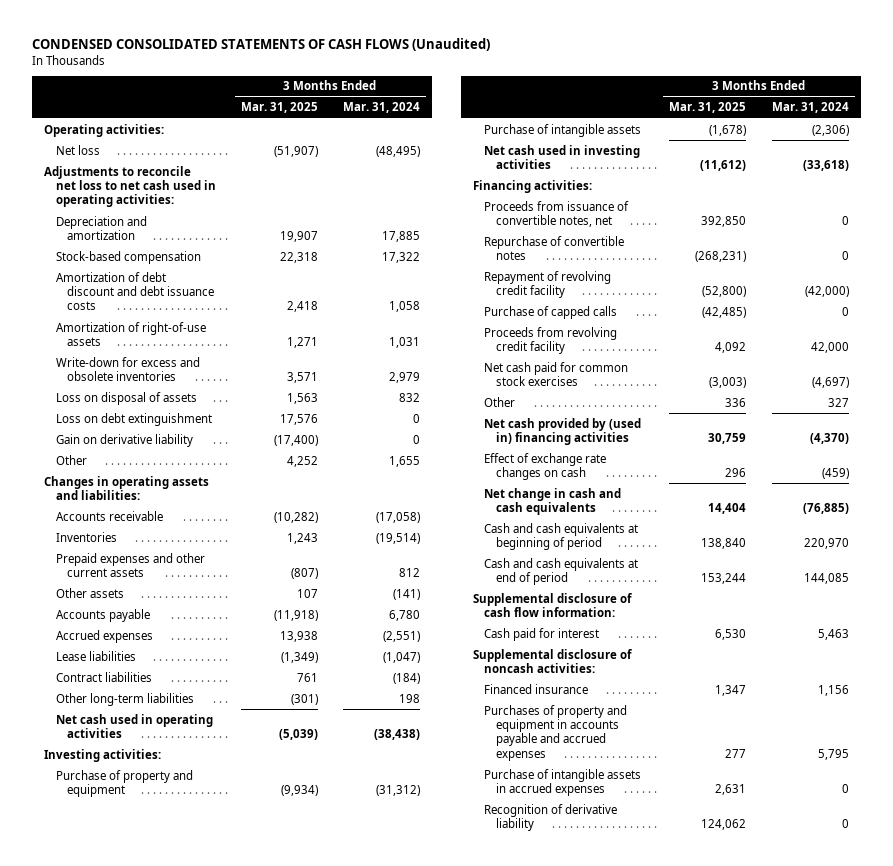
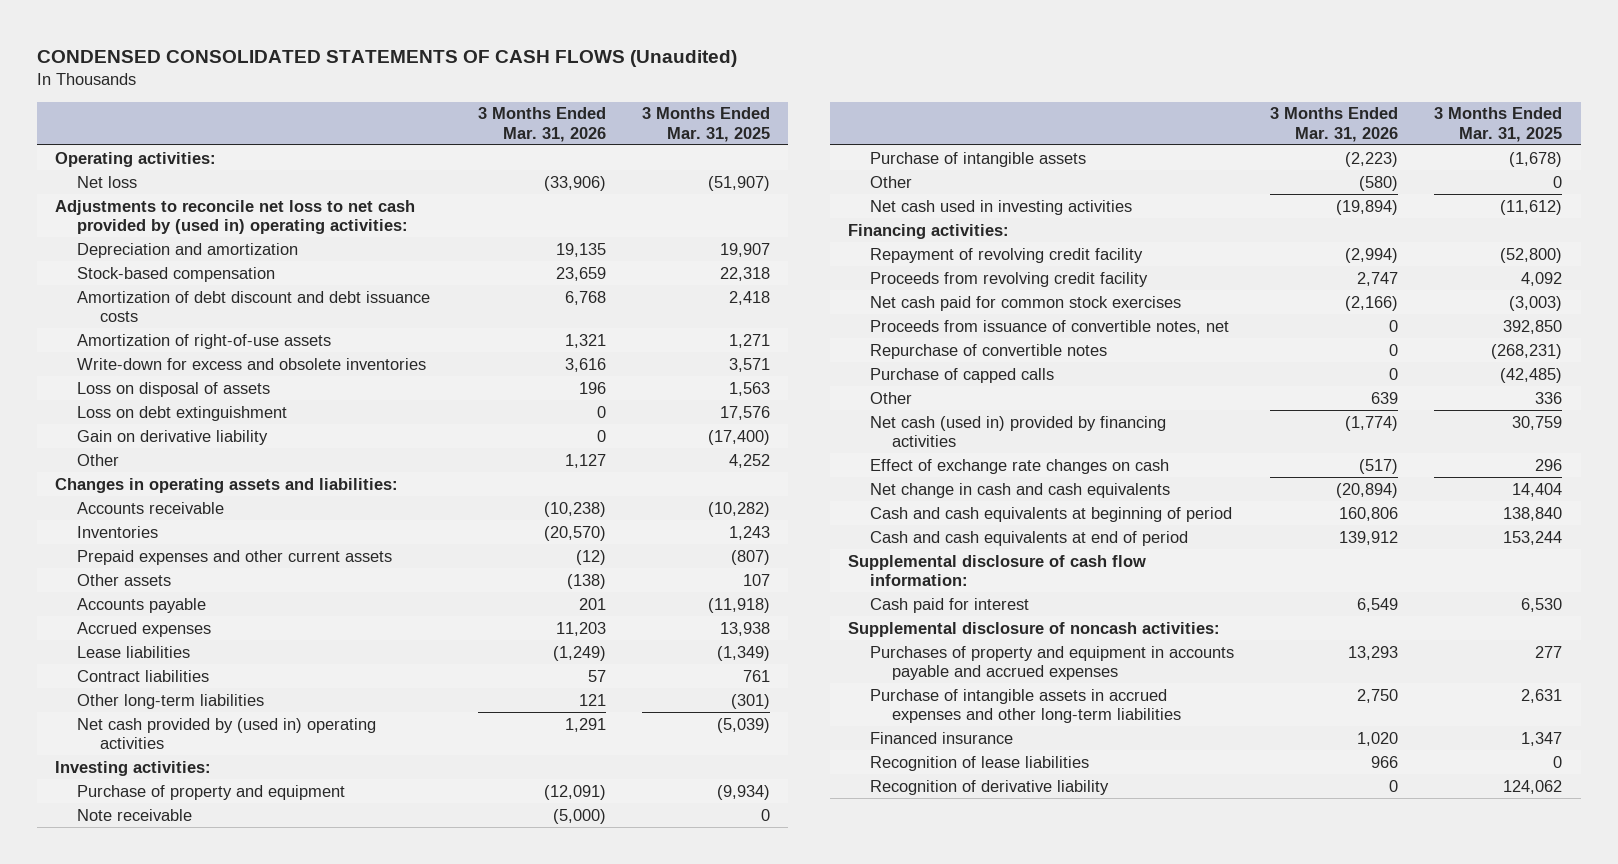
- | 3 Months Ended Mar. 31, 2025 | 3 Months Ended Mar. 31, 2024
+ | 3 Months Ended Mar. 31, 2026 | 3 Months Ended Mar. 31, 2025
- Adjustments to reconcile net loss to net cash used in operating activities:
+ Adjustments to reconcile net loss to net cash provided by (used in) operating activities:
- Net cash used in operating activities | (5,039) | (38,438)
+ Net cash provided by (used in) operating activities | 1,291 | (5,039)
+ Note receivable | (5,000) | 0
+ Other | (580) | 0
moved down: Proceeds from issuance of convertible notes, net | 0 | 392,850
moved down: Repurchase of convertible notes | 0 | (268,231)
moved down: Purchase of capped calls | 0 | (42,485)
- Net cash provided by (used in) financing activities | 30,759 | (4,370)
+ Net cash (used in) provided by financing activities | (1,774) | 30,759
- Purchase of intangible assets in accrued expenses | 2,631 | 0
+ Purchase of intangible assets in accrued expenses and other long-term liabilities | 2,750 | 2,631
moved down: Financed insurance | 1,020 | 1,347
+ Recognition of lease liabilities | 966 | 0

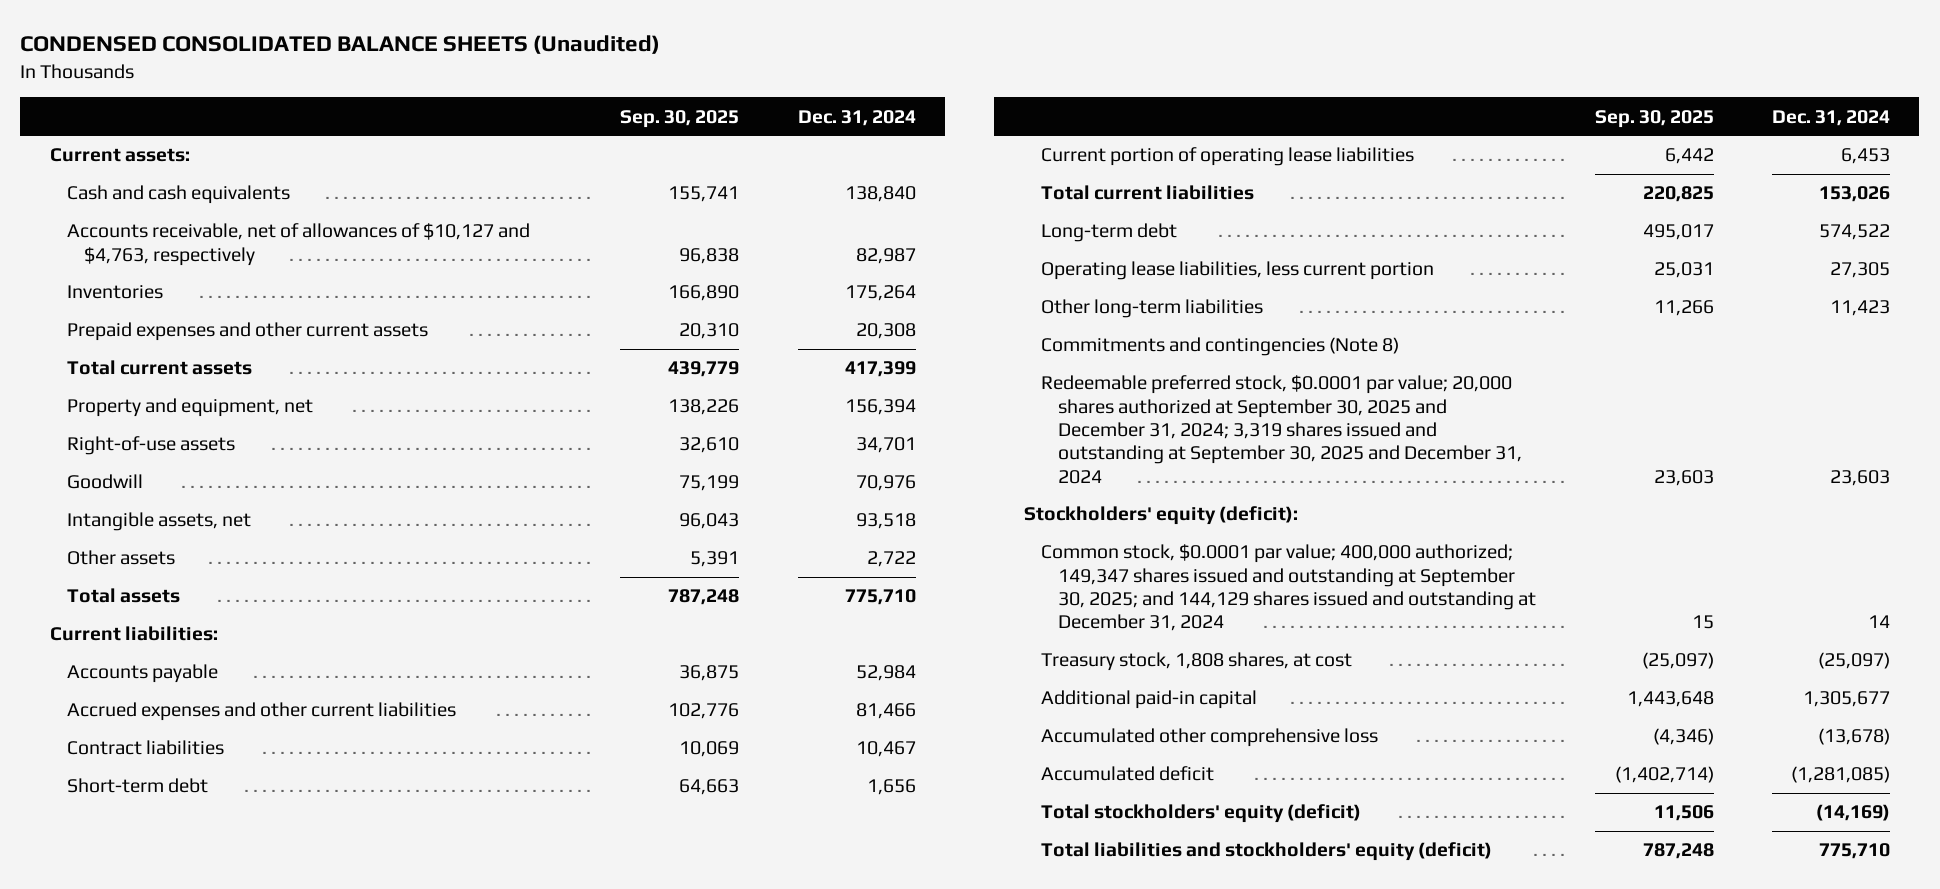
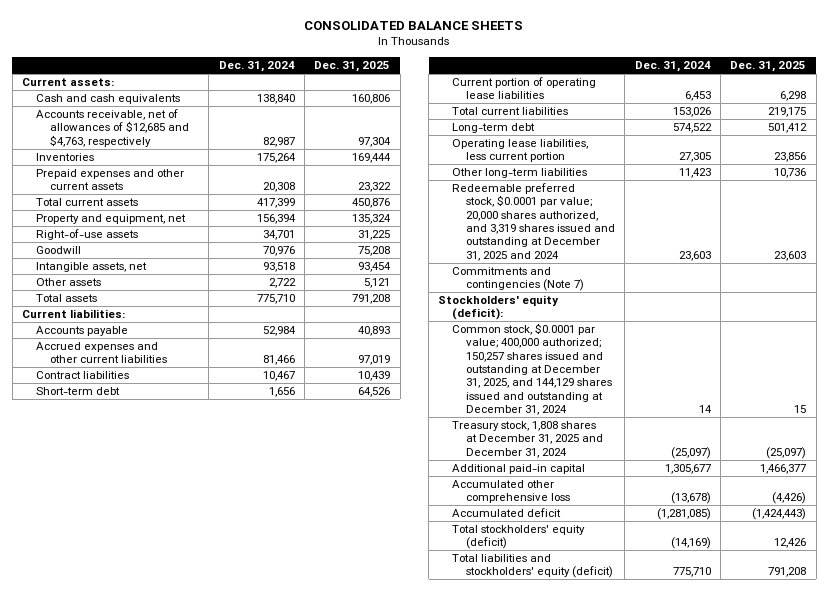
- CONDENSED CONSOLIDATED BALANCE SHEETS (Unaudited)
+ CONSOLIDATED BALANCE SHEETS
- | Sep. 30, 2025 | Dec. 31, 2024
+ | Dec. 31, 2024 | Dec. 31, 2025
- Accounts receivable, net of allowances of $10,127 and $4,763, respectively | 96,838 | 82,987
+ Accounts receivable, net of allowances of $12,685 and $4,763, respectively | 82,987 | 97,304
- Commitments and contingencies (Note 8)
- Redeemable preferred stock, $0.0001 par value; 20,000 shares authorized at September 30, 2025 and December 31, 2024; 3,319 shares issued and outstanding at September 30, 2025 and December 31, 2024 | 23,603 | 23,603
+ Redeemable preferred stock, $0.0001 par value; 20,000 shares authorized, and 3,319 shares issued and outstanding at December 31, 2025 and 2024 | 23,603 | 23,603
+ Commitments and contingencies (Note 7)
- Common stock, $0.0001 par value; 400,000 authorized; 149,347 shares issued and outstanding at September 30, 2025; and 144,129 shares issued and outstanding at December 31, 2024 | 15 | 14
- Treasury stock, 1,808 shares, at cost | (25,097) | (25,097)
+ Common stock, $0.0001 par value; 400,000 authorized; 150,257 shares issued and outstanding at December 31, 2025, and 144,129 shares issued and outstanding at December 31, 2024 | 14 | 15
+ Treasury stock, 1,808 shares at December 31, 2025 and December 31, 2024 | (25,097) | (25,097)

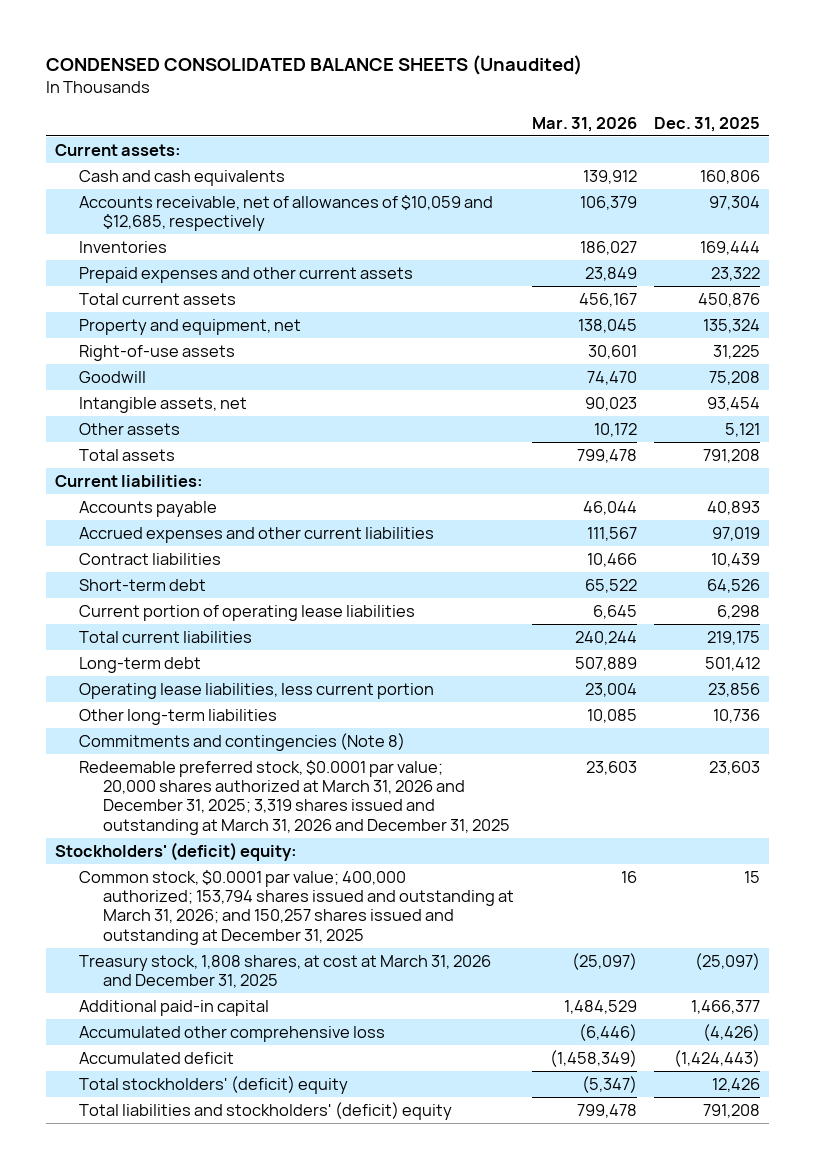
- CONSOLIDATED BALANCE SHEETS
+ CONDENSED CONSOLIDATED BALANCE SHEETS (Unaudited)
- | Dec. 31, 2024 | Dec. 31, 2025
+ | Mar. 31, 2026 | Dec. 31, 2025
- Accounts receivable, net of allowances of $12,685 and $4,763, respectively | 82,987 | 97,304
+ Accounts receivable, net of allowances of $10,059 and $12,685, respectively | 106,379 | 97,304
- Redeemable preferred stock, $0.0001 par value; 20,000 shares authorized, and 3,319 shares issued and outstanding at December 31, 2025 and 2024 | 23,603 | 23,603
- Commitments and contingencies (Note 7)
- Stockholders' equity (deficit):
- Common stock, $0.0001 par value; 400,000 authorized; 150,257 shares issued and outstanding at December 31, 2025, and 144,129 shares issued and outstanding at December 31, 2024 | 14 | 15
- Treasury stock, 1,808 shares at December 31, 2025 and December 31, 2024 | (25,097) | (25,097)
+ Commitments and contingencies (Note 8)
+ Redeemable preferred stock, $0.0001 par value; 20,000 shares authorized at March 31, 2026 and December 31, 2025; 3,319 shares issued and outstanding at March 31, 2026 and December 31, 2025 | 23,603 | 23,603
+ Stockholders' (deficit) equity:
+ Common stock, $0.0001 par value; 400,000 authorized; 153,794 shares issued and outstanding at March 31, 2026; and 150,257 shares issued and outstanding at December 31, 2025 | 16 | 15
+ Treasury stock, 1,808 shares, at cost at March 31, 2026 and December 31, 2025 | (25,097) | (25,097)
- Total stockholders' equity (deficit) | (14,169) | 12,426
- Total liabilities and stockholders' equity (deficit) | 775,710 | 791,208
+ Total stockholders' (deficit) equity | (5,347) | 12,426
+ Total liabilities and stockholders' (deficit) equity | 799,478 | 791,208

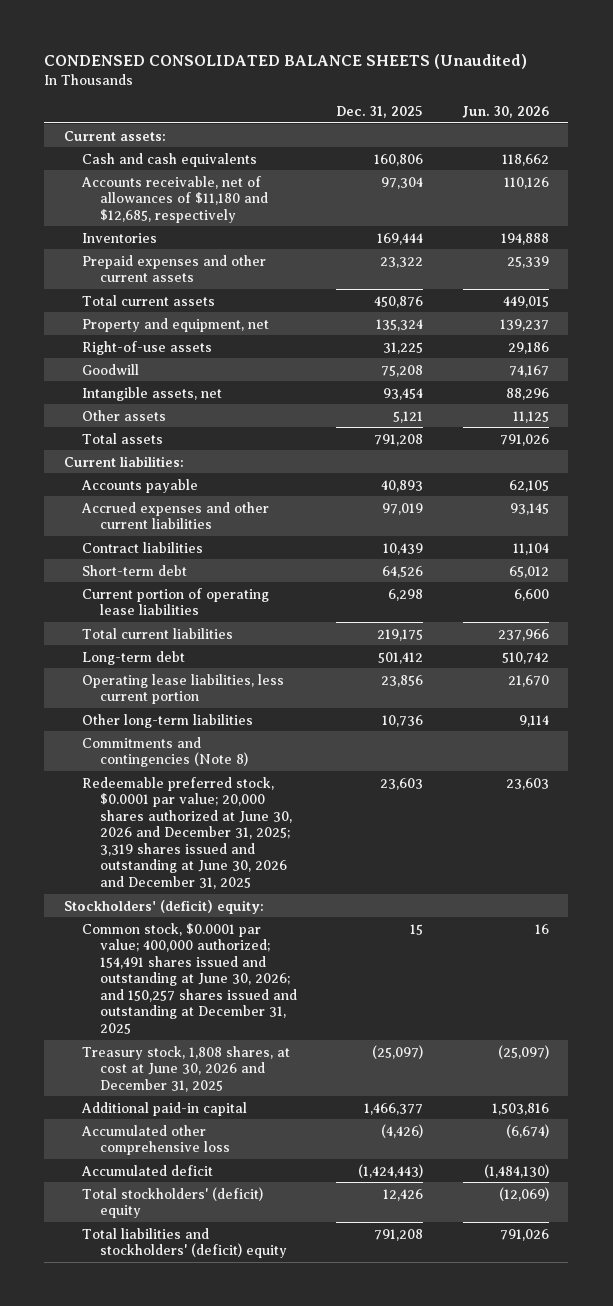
- | Mar. 31, 2026 | Dec. 31, 2025
+ | Dec. 31, 2025 | Jun. 30, 2026
- Accounts receivable, net of allowances of $10,059 and $12,685, respectively | 106,379 | 97,304
+ Accounts receivable, net of allowances of $11,180 and $12,685, respectively | 97,304 | 110,126
- Redeemable preferred stock, $0.0001 par value; 20,000 shares authorized at March 31, 2026 and December 31, 2025; 3,319 shares issued and outstanding at March 31, 2026 and December 31, 2025 | 23,603 | 23,603
+ Redeemable preferred stock, $0.0001 par value; 20,000 shares authorized at June 30, 2026 and December 31, 2025; 3,319 shares issued and outstanding at June 30, 2026 and December 31, 2025 | 23,603 | 23,603
- Common stock, $0.0001 par value; 400,000 authorized; 153,794 shares issued and outstanding at March 31, 2026; and 150,257 shares issued and outstanding at December 31, 2025 | 16 | 15
- Treasury stock, 1,808 shares, at cost at March 31, 2026 and December 31, 2025 | (25,097) | (25,097)
+ Common stock, $0.0001 par value; 400,000 authorized; 154,491 shares issued and outstanding at June 30, 2026; and 150,257 shares issued and outstanding at December 31, 2025 | 15 | 16
+ Treasury stock, 1,808 shares, at cost at June 30, 2026 and December 31, 2025 | (25,097) | (25,097)

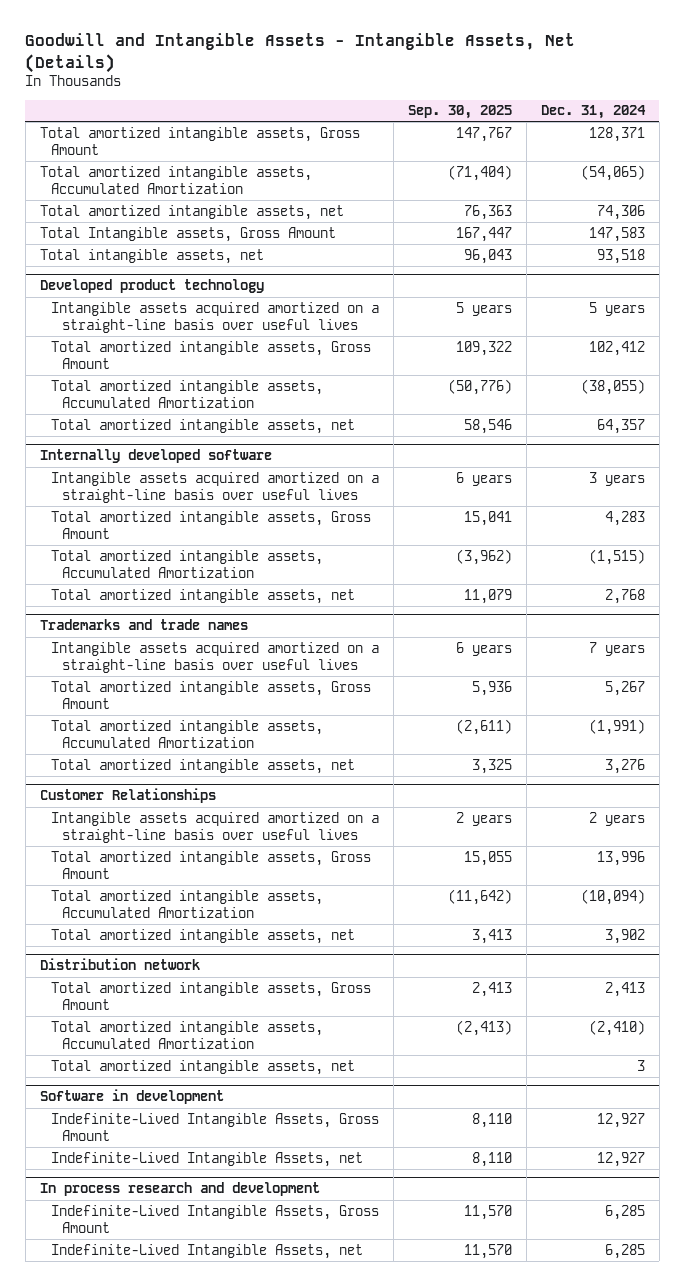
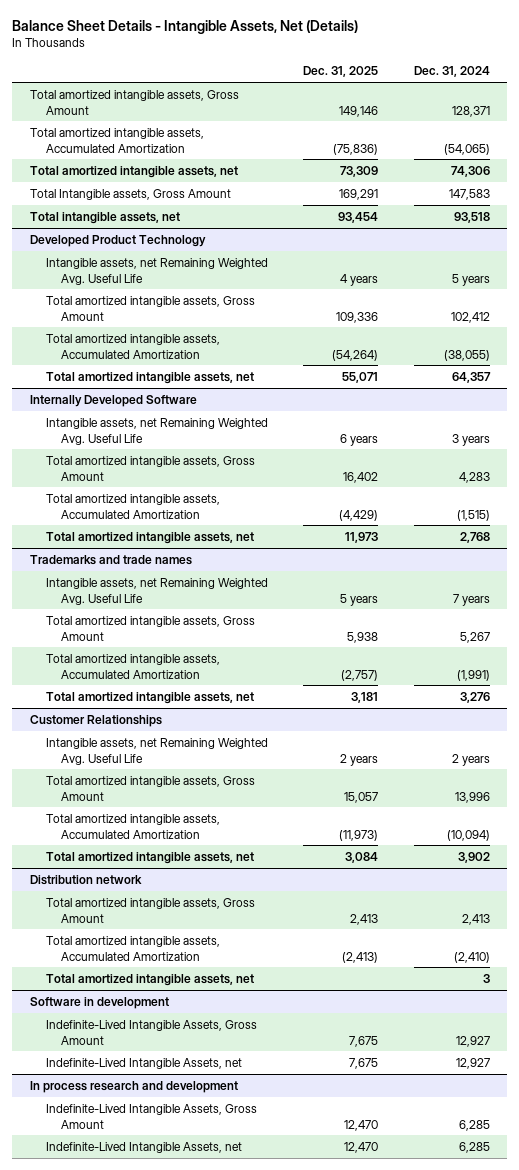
- Goodwill and Intangible Assets - Intangible Assets, Net (Details)
+ Balance Sheet Details - Intangible Assets, Net (Details)
- | Sep. 30, 2025 | Dec. 31, 2024
+ | Dec. 31, 2025 | Dec. 31, 2024
- Developed product technology
- Intangible assets acquired amortized on a straight-line basis over useful lives | 5 years | 5 years
+ Developed Product Technology
+ Intangible assets, net Remaining Weighted Avg. Useful Life | 4 years | 5 years
- Internally developed software
- Intangible assets acquired amortized on a straight-line basis over useful lives | 6 years | 3 years
+ Internally Developed Software
+ Intangible assets, net Remaining Weighted Avg. Useful Life | 6 years | 3 years
@ Trademarks and trade names
- Intangible assets acquired amortized on a straight-line basis over useful lives | 6 years | 7 years
+ Intangible assets, net Remaining Weighted Avg. Useful Life | 5 years | 7 years
@ Customer Relationships
- Intangible assets acquired amortized on a straight-line basis over useful lives | 2 years | 2 years
+ Intangible assets, net Remaining Weighted Avg. Useful Life | 2 years | 2 years

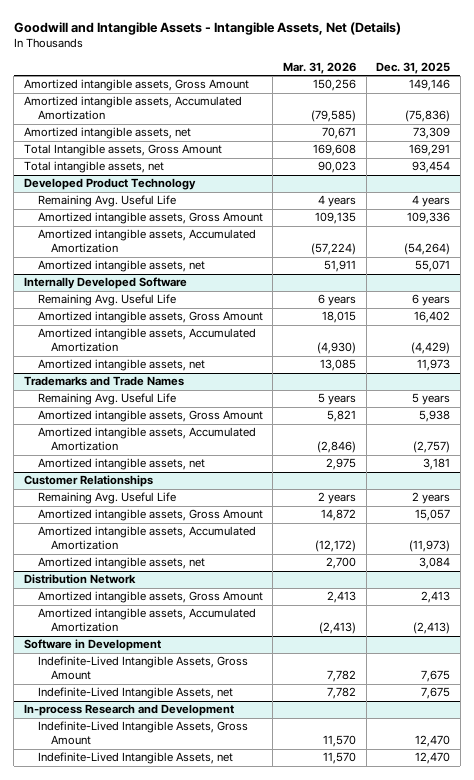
- Balance Sheet Details - Intangible Assets, Net (Details)
+ Goodwill and Intangible Assets - Intangible Assets, Net (Details)
- | Dec. 31, 2025 | Dec. 31, 2024
+ | Mar. 31, 2026 | Dec. 31, 2025
- Total amortized intangible assets, Gross Amount | 149,146 | 128,371
- Total amortized intangible assets, Accumulated Amortization | (75,836) | (54,065)
- Total amortized intangible assets, net | 73,309 | 74,306
+ Amortized intangible assets, Gross Amount | 150,256 | 149,146
+ Amortized intangible assets, Accumulated Amortization | (79,585) | (75,836)
+ Amortized intangible assets, net | 70,671 | 73,309
@ Developed Product Technology
- Intangible assets, net Remaining Weighted Avg. Useful Life | 4 years | 5 years
- Total amortized intangible assets, Gross Amount | 109,336 | 102,412
- Total amortized intangible assets, Accumulated Amortization | (54,264) | (38,055)
- Total amortized intangible assets, net | 55,071 | 64,357
+ Remaining Avg. Useful Life | 4 years | 4 years
+ Amortized intangible assets, Gross Amount | 109,135 | 109,336
+ Amortized intangible assets, Accumulated Amortization | (57,224) | (54,264)
+ Amortized intangible assets, net | 51,911 | 55,071
@ Internally Developed Software
- Intangible assets, net Remaining Weighted Avg. Useful Life | 6 years | 3 years
- Total amortized intangible assets, Gross Amount | 16,402 | 4,283
- Total amortized intangible assets, Accumulated Amortization | (4,429) | (1,515)
- Total amortized intangible assets, net | 11,973 | 2,768
- Trademarks and trade names
- Intangible assets, net Remaining Weighted Avg. Useful Life | 5 years | 7 years
- Total amortized intangible assets, Gross Amount | 5,938 | 5,267
- Total amortized intangible assets, Accumulated Amortization | (2,757) | (1,991)
- Total amortized intangible assets, net | 3,181 | 3,276
@ Internally Developed Software
+ Remaining Avg. Useful Life | 6 years | 6 years
+ Amortized intangible assets, Gross Amount | 18,015 | 16,402
+ Amortized intangible assets, Accumulated Amortization | (4,930) | (4,429)
+ Amortized intangible assets, net | 13,085 | 11,973
+ Trademarks and Trade Names
+ Remaining Avg. Useful Life | 5 years | 5 years
+ Amortized intangible assets, Gross Amount | 5,821 | 5,938
+ Amortized intangible assets, Accumulated Amortization | (2,846) | (2,757)
+ Amortized intangible assets, net | 2,975 | 3,181
@ Customer Relationships
- Intangible assets, net Remaining Weighted Avg. Useful Life | 2 years | 2 years
- Total amortized intangible assets, Gross Amount | 15,057 | 13,996
- Total amortized intangible assets, Accumulated Amortization | (11,973) | (10,094)
- Total amortized intangible assets, net | 3,084 | 3,902
- Distribution network
- Total amortized intangible assets, Gross Amount | 2,413 | 2,413
- Total amortized intangible assets, Accumulated Amortization | (2,413) | (2,410)
- Total amortized intangible assets, net | | 3
- Software in development
@ Customer Relationships
+ Remaining Avg. Useful Life | 2 years | 2 years
+ Amortized intangible assets, Gross Amount | 14,872 | 15,057
+ Amortized intangible assets, Accumulated Amortization | (12,172) | (11,973)
+ Amortized intangible assets, net | 2,700 | 3,084
+ Distribution Network
+ Amortized intangible assets, Gross Amount | 2,413 | 2,413
+ Amortized intangible assets, Accumulated Amortization | (2,413) | (2,413)
+ Software in Development
- In process research and development
+ In-process Research and Development

